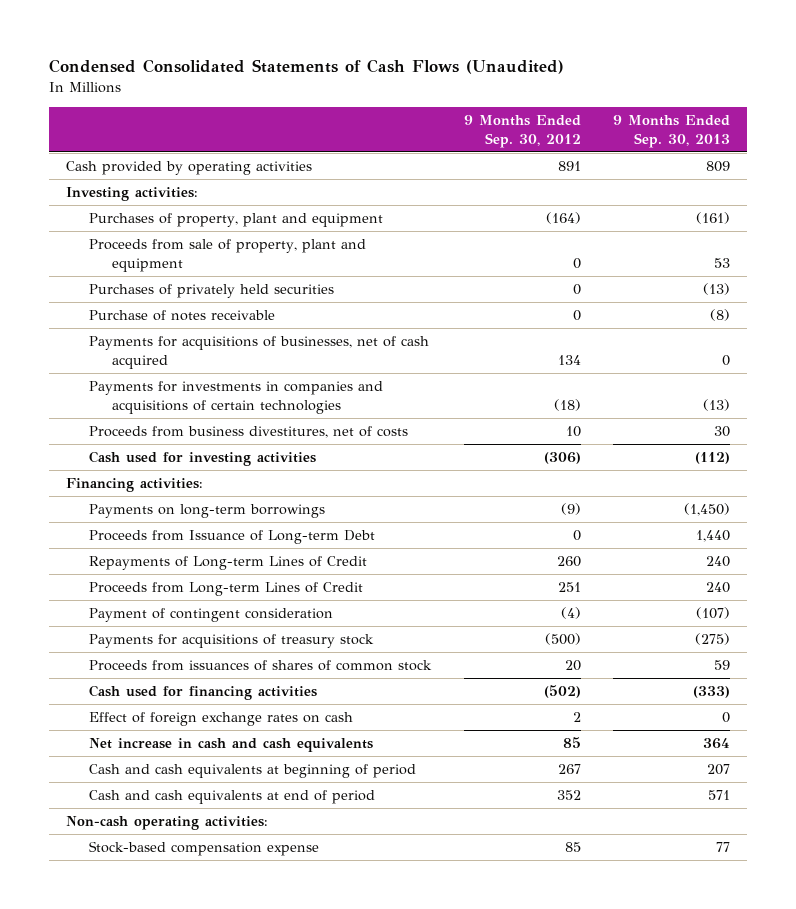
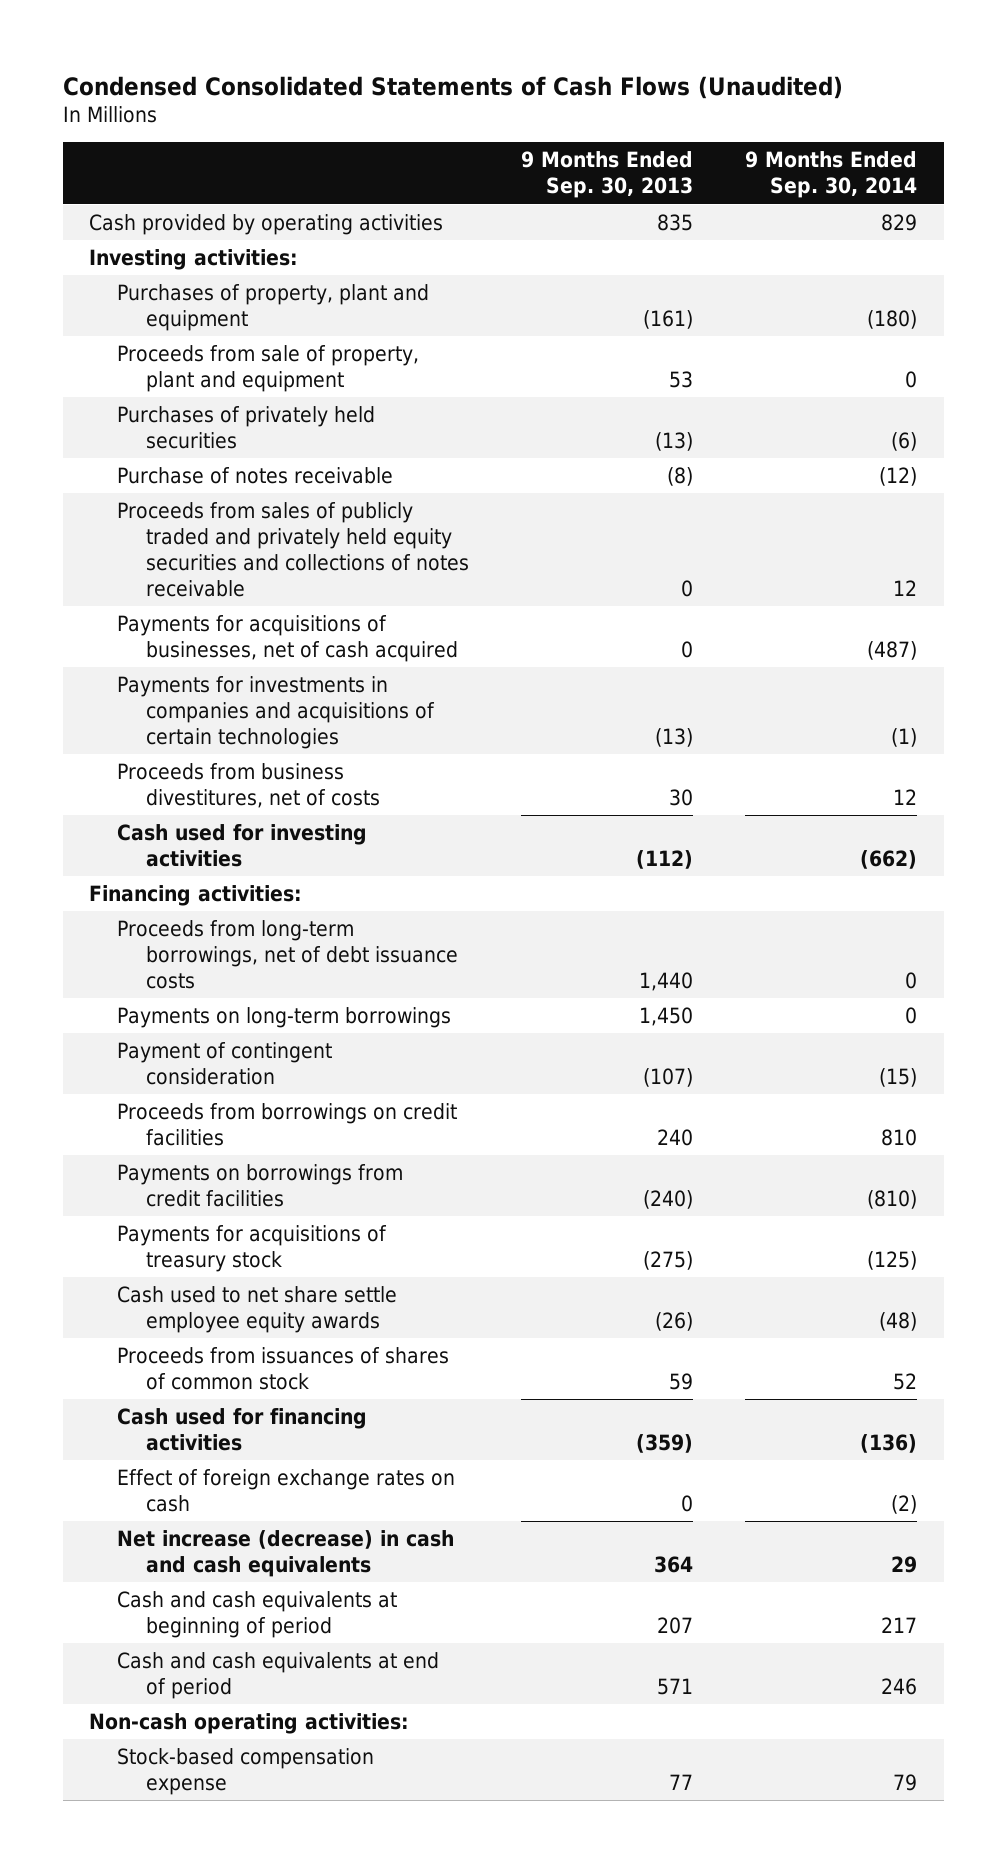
- | 9 Months Ended Sep. 30, 2012 | 9 Months Ended Sep. 30, 2013
+ | 9 Months Ended Sep. 30, 2013 | 9 Months Ended Sep. 30, 2014
- Cash provided by operating activities | 891 | 809
+ Cash provided by operating activities | 835 | 829
+ Proceeds from sales of publicly traded and privately held equity securities and collections of notes receivable | 0 | 12
- Payments on long-term borrowings | (9) | (1,450)
- Proceeds from Issuance of Long-term Debt | 0 | 1,440
- Repayments of Long-term Lines of Credit | 260 | 240
- Proceeds from Long-term Lines of Credit | 251 | 240
+ Proceeds from long-term borrowings, net of debt issuance costs | 1,440 | 0
+ Payments on long-term borrowings | 1,450 | 0
+ Proceeds from borrowings on credit facilities | 240 | 810
+ Payments on borrowings from credit facilities | (240) | (810)
+ Cash used to net share settle employee equity awards | (26) | (48)
- Cash used for financing activities | (502) | (333)
+ Cash used for financing activities | (359) | (136)
- Net increase in cash and cash equivalents | 85 | 364
+ Net increase (decrease) in cash and cash equivalents | 364 | 29

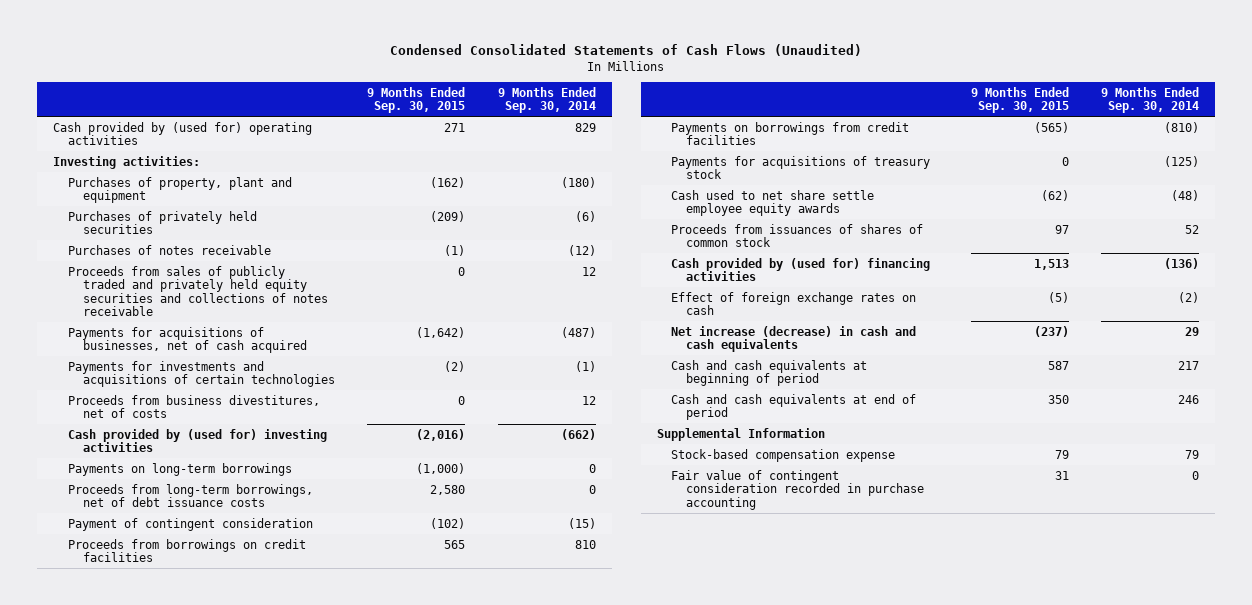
- | 9 Months Ended Sep. 30, 2013 | 9 Months Ended Sep. 30, 2014
+ | 9 Months Ended Sep. 30, 2015 | 9 Months Ended Sep. 30, 2014
- Cash provided by operating activities | 835 | 829
+ Cash provided by (used for) operating activities | 271 | 829
- Proceeds from sale of property, plant and equipment | 53 | 0
- Purchase of notes receivable | (8) | (12)
+ Purchases of notes receivable | (1) | (12)
- Payments for investments in companies and acquisitions of certain technologies | (13) | (1)
+ Payments for investments and acquisitions of certain technologies | (2) | (1)
- Cash used for investing activities | (112) | (662)
- Financing activities:
+ Cash provided by (used for) investing activities | (2,016) | (662)
moved down: Proceeds from long-term borrowings, net of debt issuance costs | 2,580 | 0
- Cash used for financing activities | (359) | (136)
+ Cash provided by (used for) financing activities | 1,513 | (136)
- Non-cash operating activities:
+ Supplemental Information
+ Fair value of contingent consideration recorded in purchase accounting | 31 | 0

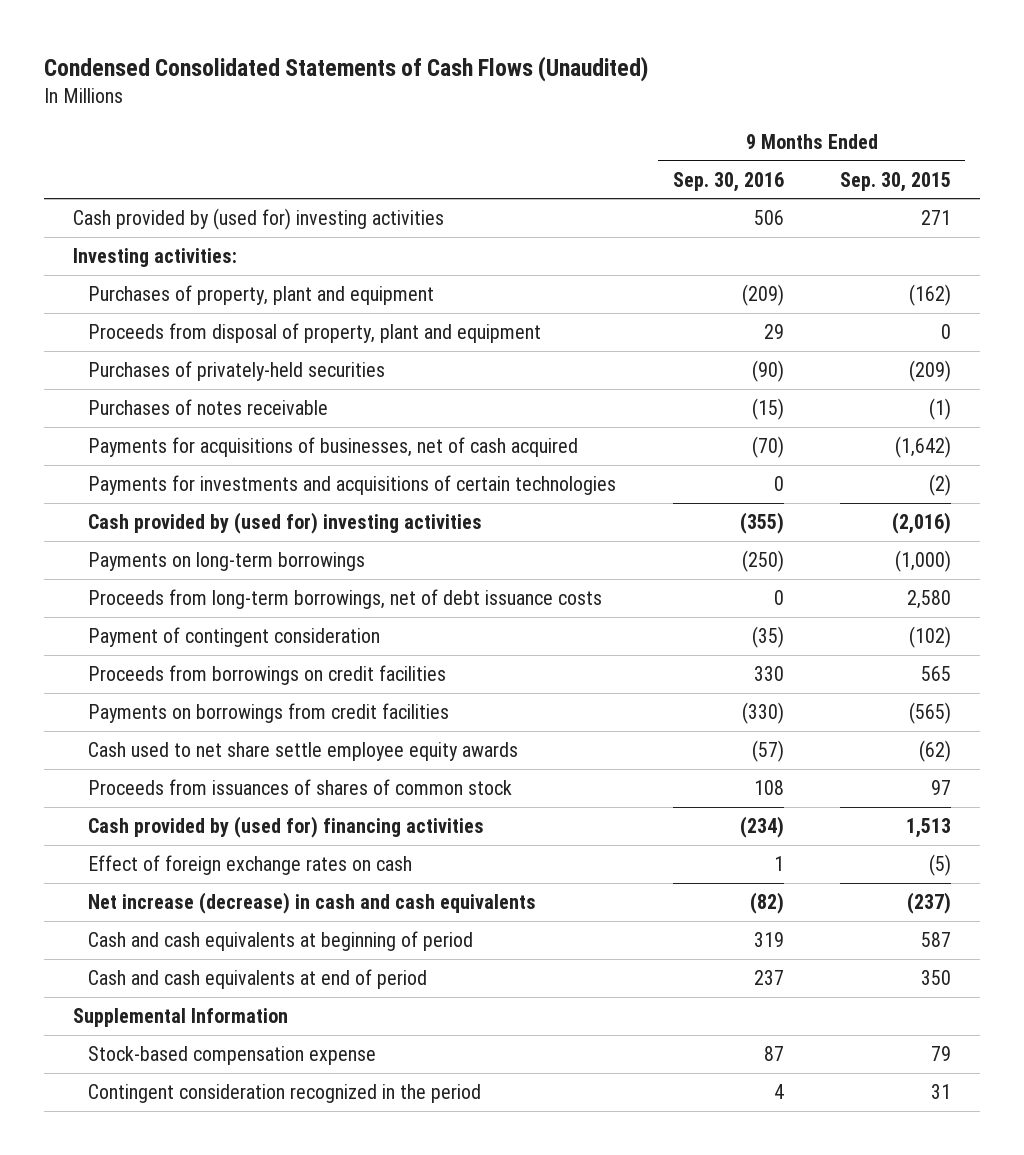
- | 9 Months Ended Sep. 30, 2015 | 9 Months Ended Sep. 30, 2014
+ | 9 Months Ended Sep. 30, 2016 | 9 Months Ended Sep. 30, 2015
- Cash provided by (used for) operating activities | 271 | 829
+ Cash provided by (used for) investing activities | 506 | 271
- Purchases of privately held securities | (209) | (6)
+ Proceeds from disposal of property, plant and equipment | 29 | 0
+ Purchases of privately-held securities | (90) | (209)
- Proceeds from sales of publicly traded and privately held equity securities and collections of notes receivable | 0 | 12
- Proceeds from business divestitures, net of costs | 0 | 12
- Payments for acquisitions of treasury stock | 0 | (125)
- Fair value of contingent consideration recorded in purchase accounting | 31 | 0
+ Contingent consideration recognized in the period | 4 | 31

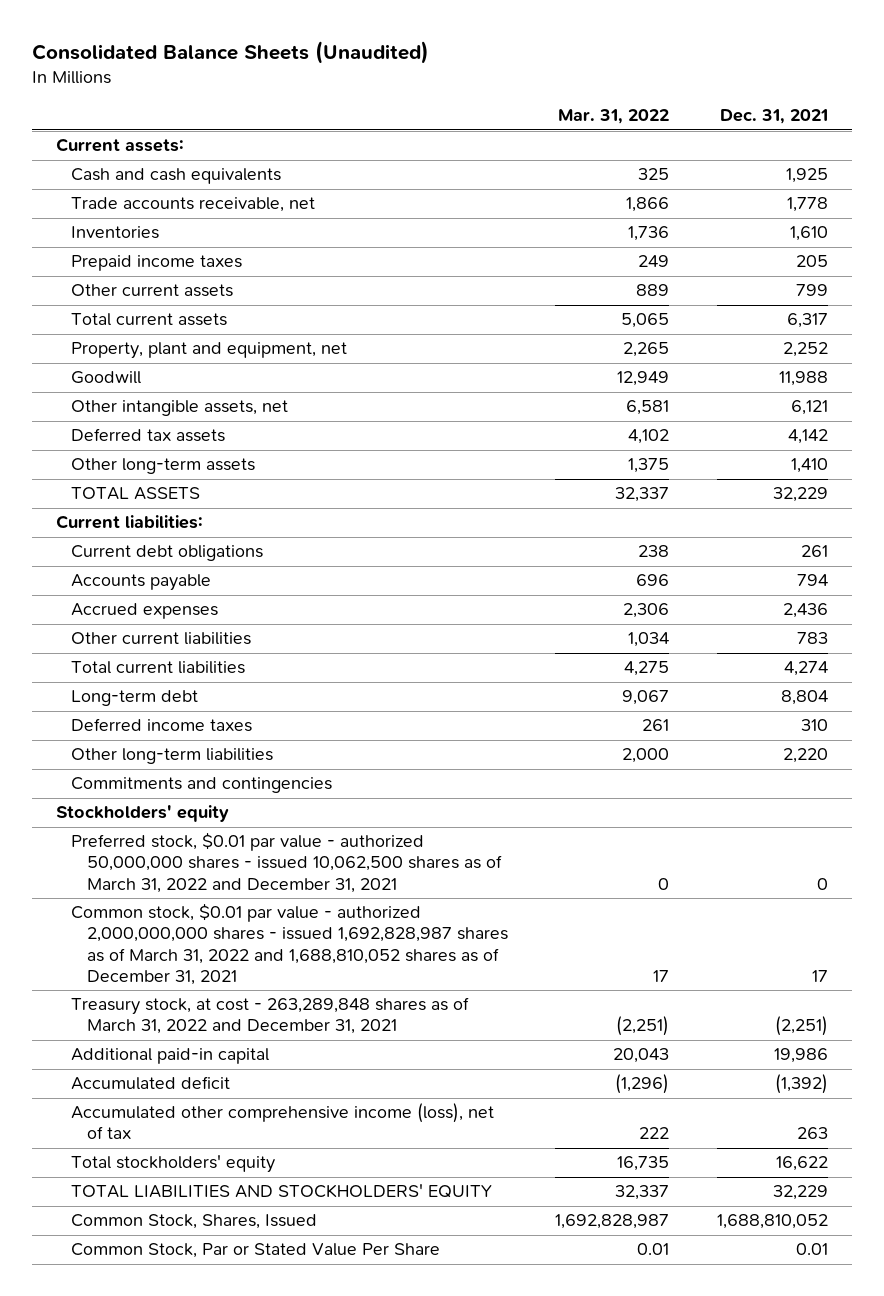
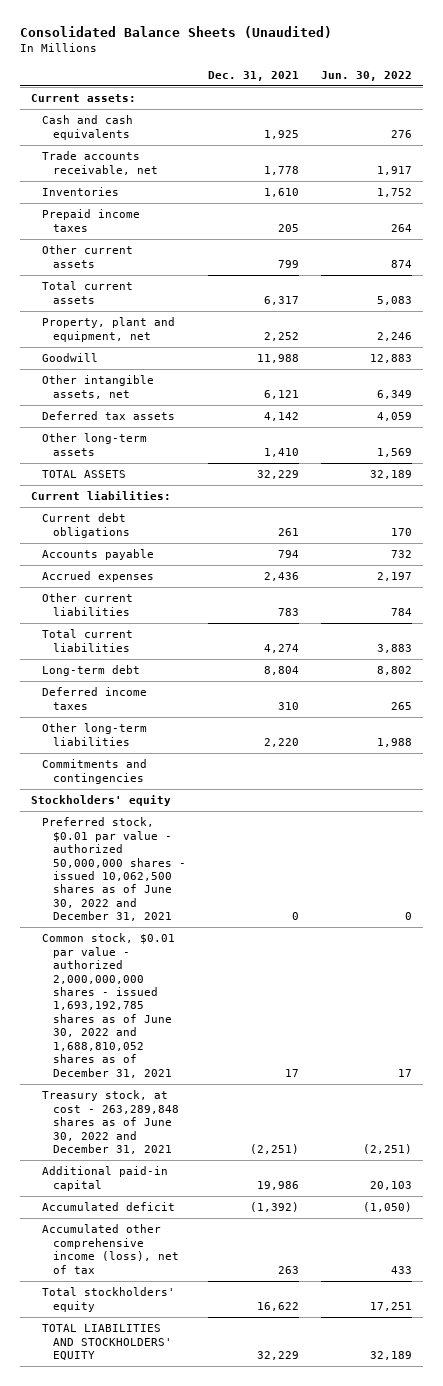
- | Mar. 31, 2022 | Dec. 31, 2021
+ | Dec. 31, 2021 | Jun. 30, 2022
- Preferred stock, $0.01 par value - authorized 50,000,000 shares - issued 10,062,500 shares as of March 31, 2022 and December 31, 2021 | 0 | 0
- Common stock, $0.01 par value - authorized 2,000,000,000 shares - issued 1,692,828,987 shares as of March 31, 2022 and 1,688,810,052 shares as of December 31, 2021 | 17 | 17
- Treasury stock, at cost - 263,289,848 shares as of March 31, 2022 and December 31, 2021 | (2,251) | (2,251)
+ Preferred stock, $0.01 par value - authorized 50,000,000 shares - issued 10,062,500 shares as of June 30, 2022 and December 31, 2021 | 0 | 0
+ Common stock, $0.01 par value - authorized 2,000,000,000 shares - issued 1,693,192,785 shares as of June 30, 2022 and 1,688,810,052 shares as of December 31, 2021 | 17 | 17
+ Treasury stock, at cost - 263,289,848 shares as of June 30, 2022 and December 31, 2021 | (2,251) | (2,251)
- Common Stock, Shares, Issued | 1,692,828,987 | 1,688,810,052
- Common Stock, Par or Stated Value Per Share | 0.01 | 0.01

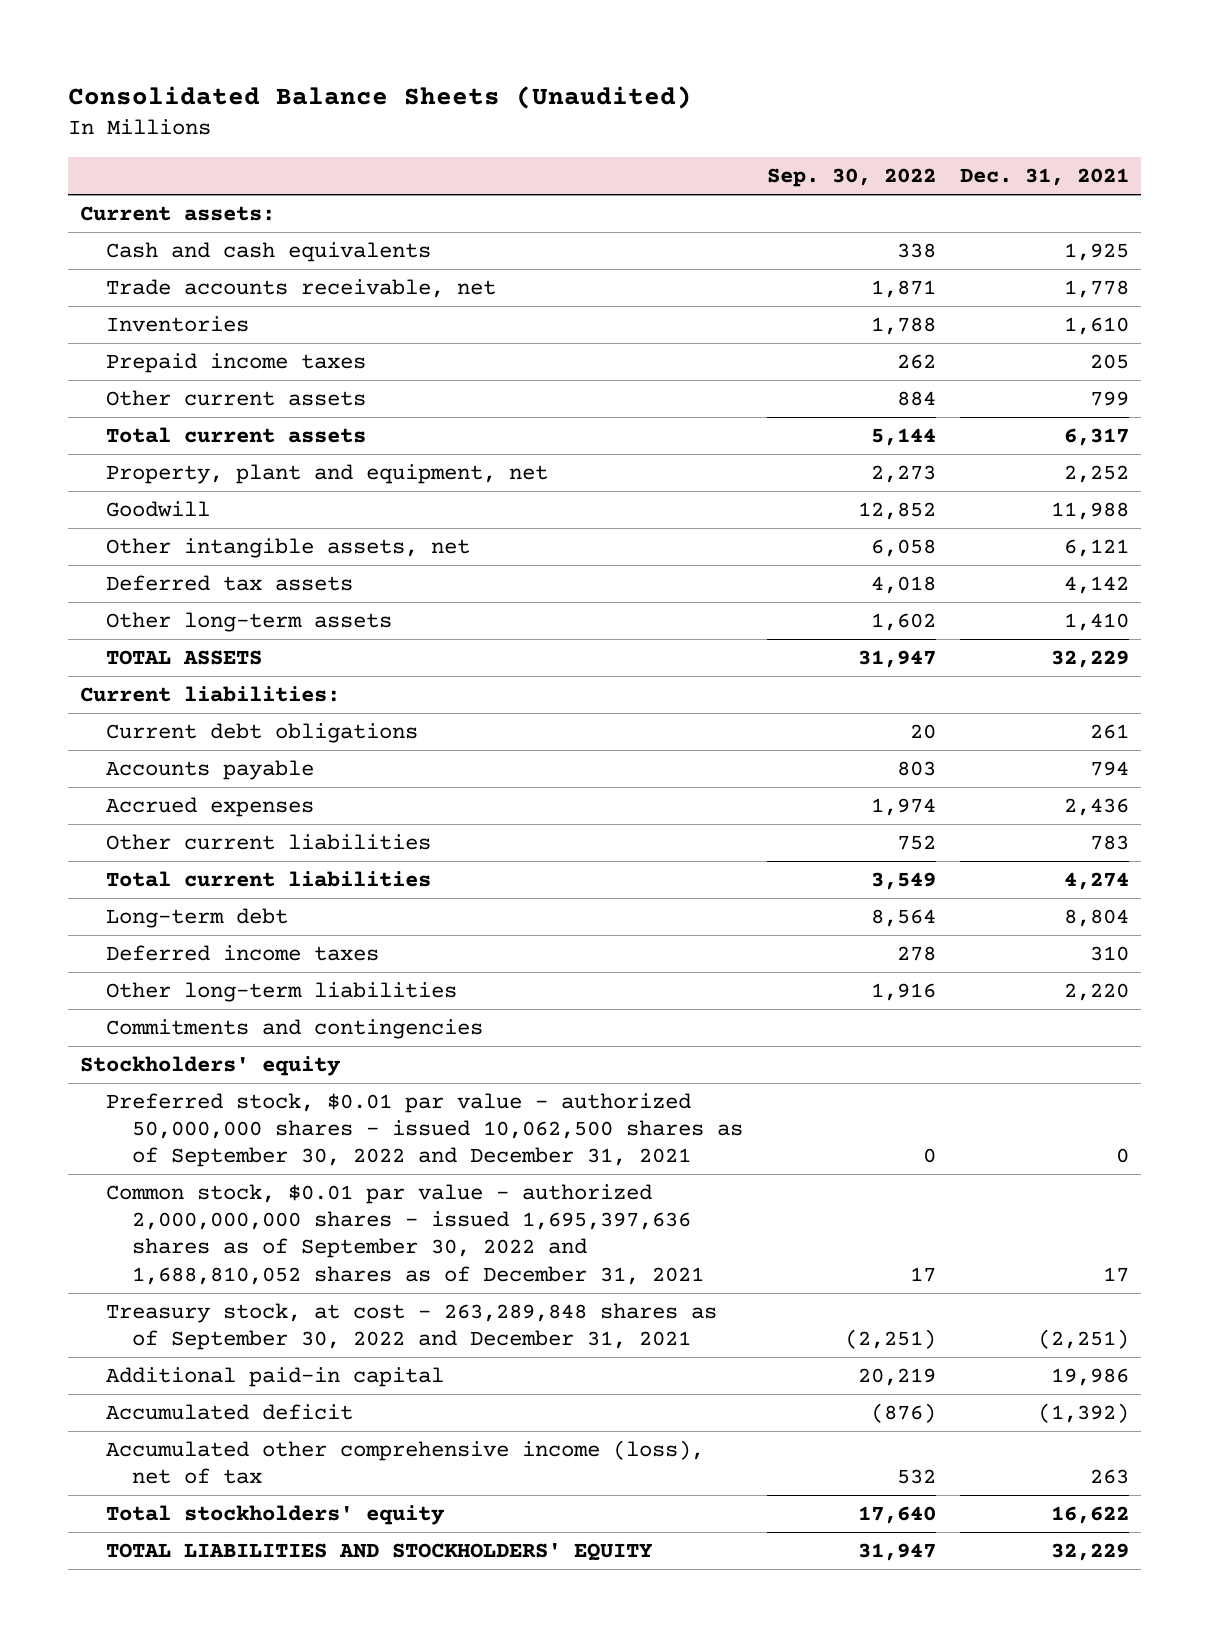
- | Dec. 31, 2021 | Jun. 30, 2022
+ | Sep. 30, 2022 | Dec. 31, 2021
- Preferred stock, $0.01 par value - authorized 50,000,000 shares - issued 10,062,500 shares as of June 30, 2022 and December 31, 2021 | 0 | 0
- Common stock, $0.01 par value - authorized 2,000,000,000 shares - issued 1,693,192,785 shares as of June 30, 2022 and 1,688,810,052 shares as of December 31, 2021 | 17 | 17
- Treasury stock, at cost - 263,289,848 shares as of June 30, 2022 and December 31, 2021 | (2,251) | (2,251)
+ Preferred stock, $0.01 par value - authorized 50,000,000 shares - issued 10,062,500 shares as of September 30, 2022 and December 31, 2021 | 0 | 0
+ Common stock, $0.01 par value - authorized 2,000,000,000 shares - issued 1,695,397,636 shares as of September 30, 2022 and 1,688,810,052 shares as of December 31, 2021 | 17 | 17
+ Treasury stock, at cost - 263,289,848 shares as of September 30, 2022 and December 31, 2021 | (2,251) | (2,251)

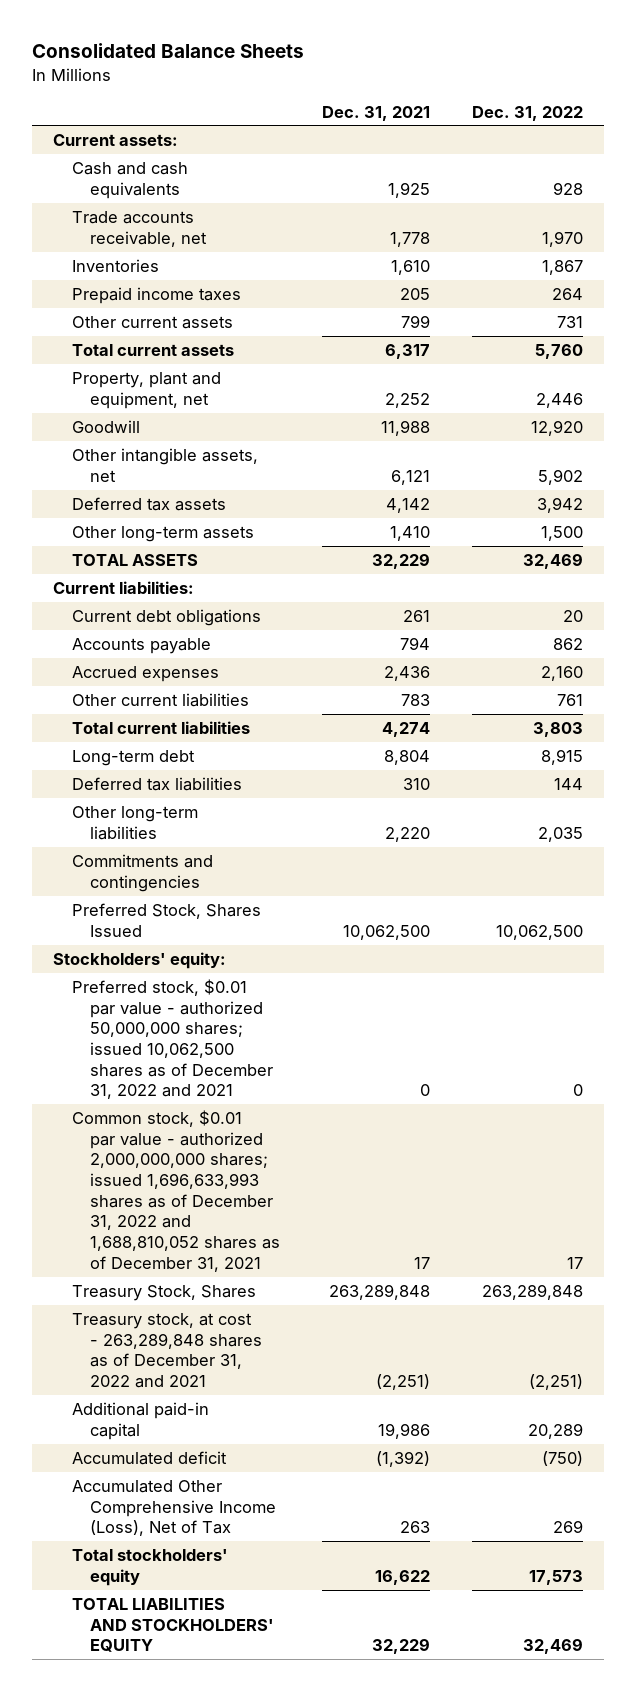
- Consolidated Balance Sheets (Unaudited)
+ Consolidated Balance Sheets
- | Sep. 30, 2022 | Dec. 31, 2021
+ | Dec. 31, 2021 | Dec. 31, 2022
- Deferred income taxes | 278 | 310
+ Deferred tax liabilities | 310 | 144
- Stockholders' equity
- Preferred stock, $0.01 par value - authorized 50,000,000 shares - issued 10,062,500 shares as of September 30, 2022 and December 31, 2021 | 0 | 0
- Common stock, $0.01 par value - authorized 2,000,000,000 shares - issued 1,695,397,636 shares as of September 30, 2022 and 1,688,810,052 shares as of December 31, 2021 | 17 | 17
- Treasury stock, at cost - 263,289,848 shares as of September 30, 2022 and December 31, 2021 | (2,251) | (2,251)
+ Preferred Stock, Shares Issued | 10,062,500 | 10,062,500
+ Stockholders' equity:
+ Preferred stock, $0.01 par value - authorized 50,000,000 shares; issued 10,062,500 shares as of December 31, 2022 and 2021 | 0 | 0
+ Common stock, $0.01 par value - authorized 2,000,000,000 shares; issued 1,696,633,993 shares as of December 31, 2022 and 1,688,810,052 shares as of December 31, 2021 | 17 | 17
+ Treasury Stock, Shares | 263,289,848 | 263,289,848
+ Treasury stock, at cost - 263,289,848 shares as of December 31, 2022 and 2021 | (2,251) | (2,251)
- Accumulated other comprehensive income (loss), net of tax | 532 | 263
+ Accumulated Other Comprehensive Income (Loss), Net of Tax | 263 | 269

